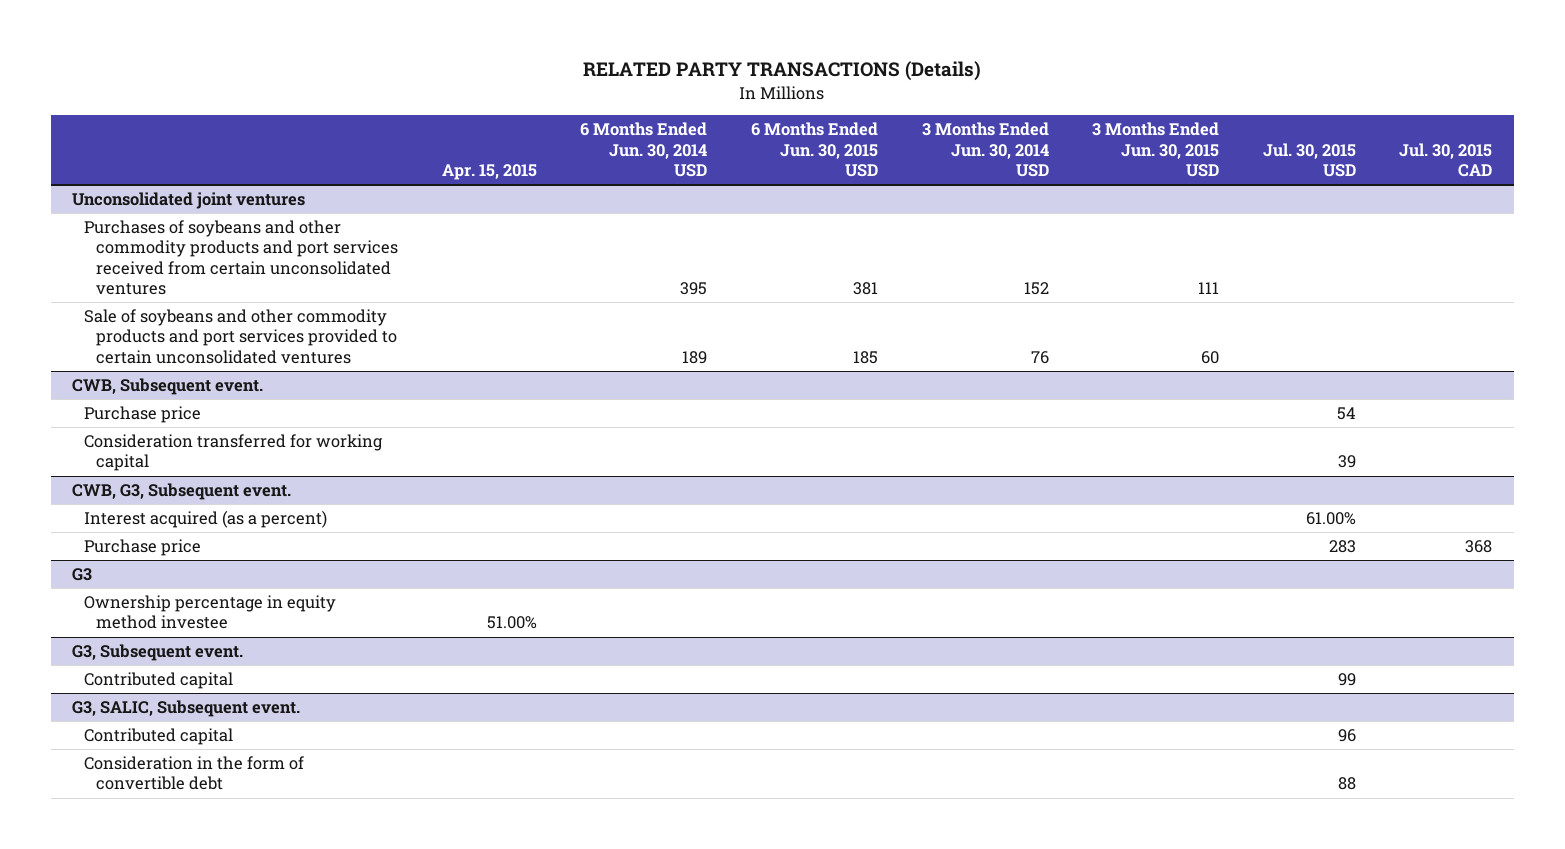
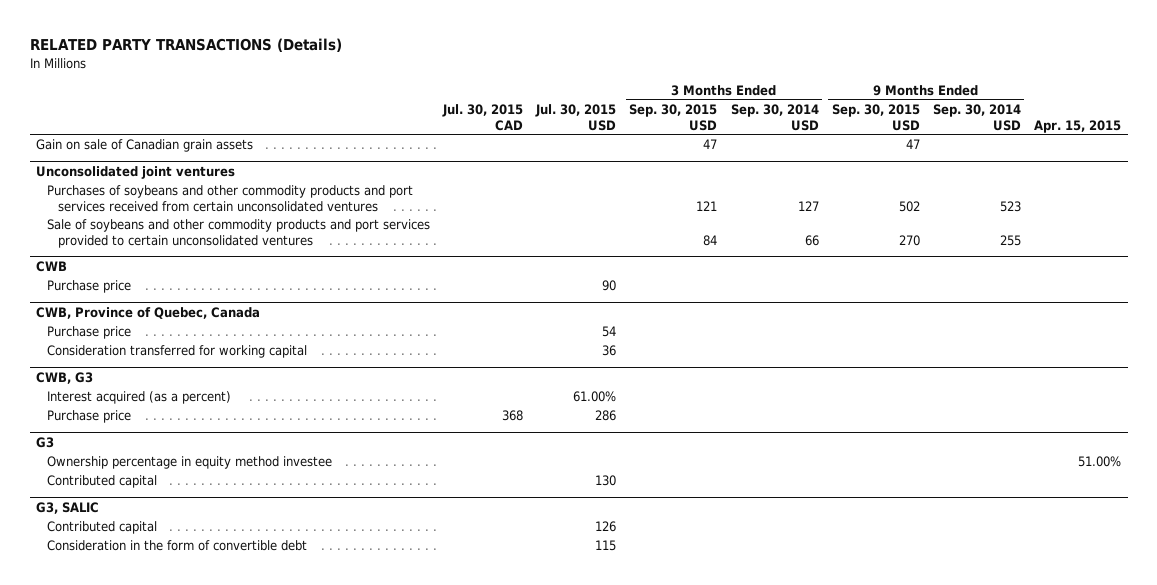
- | Apr. 15, 2015 | 6 Months Ended Jun. 30, 2014 USD | 6 Months Ended Jun. 30, 2015 USD | 3 Months Ended Jun. 30, 2014 USD | 3 Months Ended Jun. 30, 2015 USD | Jul. 30, 2015 USD | Jul. 30, 2015 CAD
+ | Jul. 30, 2015 CAD | Jul. 30, 2015 USD | 3 Months Ended Sep. 30, 2015 USD | 3 Months Ended Sep. 30, 2014 USD | 9 Months Ended Sep. 30, 2015 USD | 9 Months Ended Sep. 30, 2014 USD | Apr. 15, 2015
+ Gain on sale of Canadian grain assets | | | 47 | | 47 | |
- CWB, Subsequent event.
+ CWB
+ Purchase price | | 90 | | | | |
+ CWB, Province of Quebec, Canada
- Consideration transferred for working capital | | | | | | 39 |
- CWB, G3, Subsequent event.
+ Consideration transferred for working capital | | 36 | | | | |
+ CWB, G3
- Purchase price | | | | | | 283 | 368
+ Purchase price | 368 | 286 | | | | |
- G3, Subsequent event.
- Contributed capital | | | | | | 99 |
- G3, SALIC, Subsequent event.
- Contributed capital | | | | | | 96 |
- Consideration in the form of convertible debt | | | | | | 88 |
@ G3
+ Contributed capital | | 130 | | | | |
+ G3, SALIC
+ Contributed capital | | 126 | | | | |
+ Consideration in the form of convertible debt | | 115 | | | | |

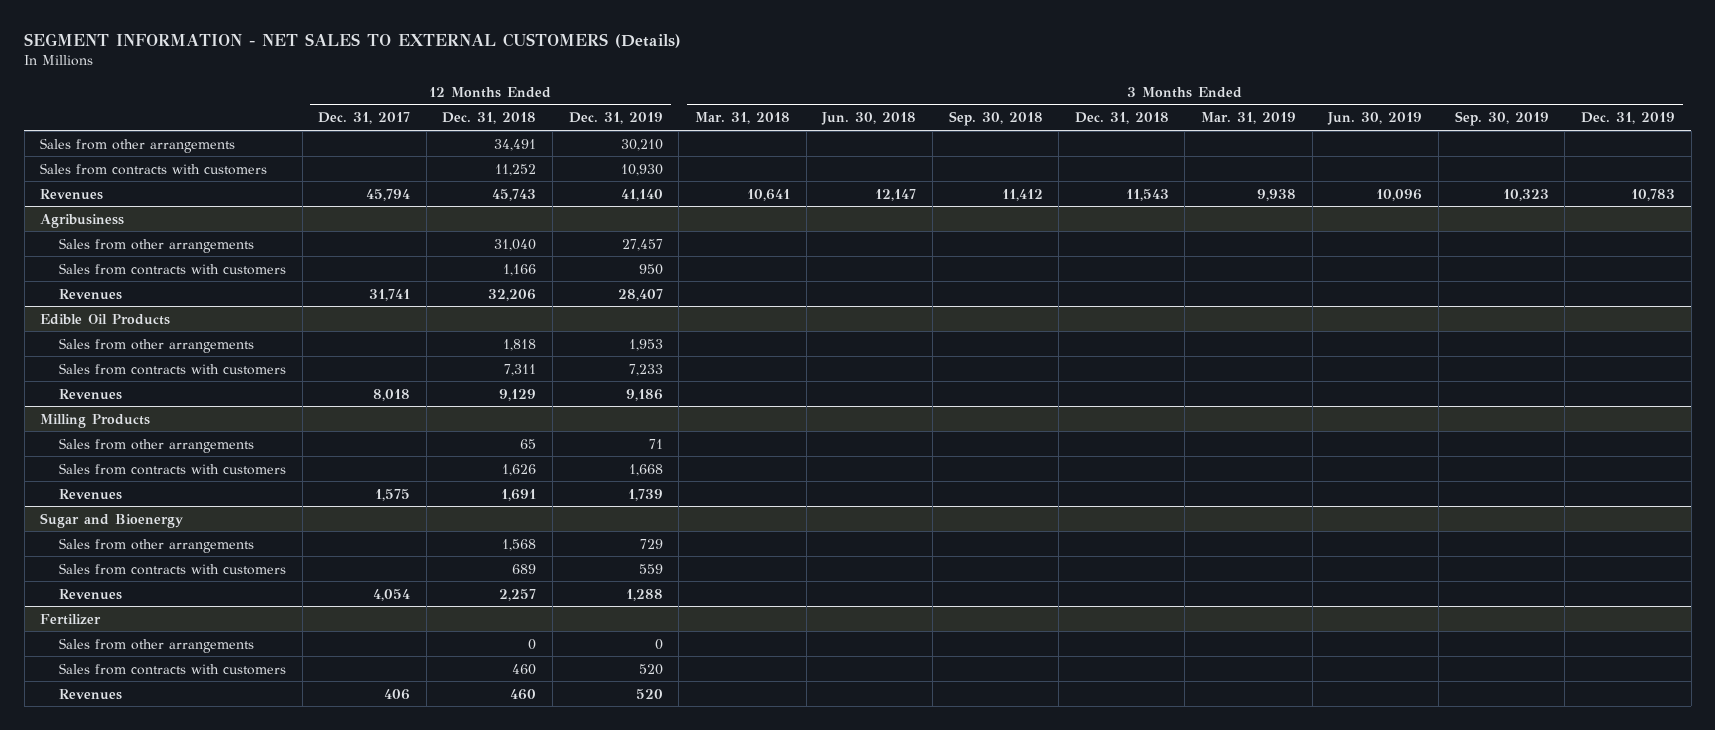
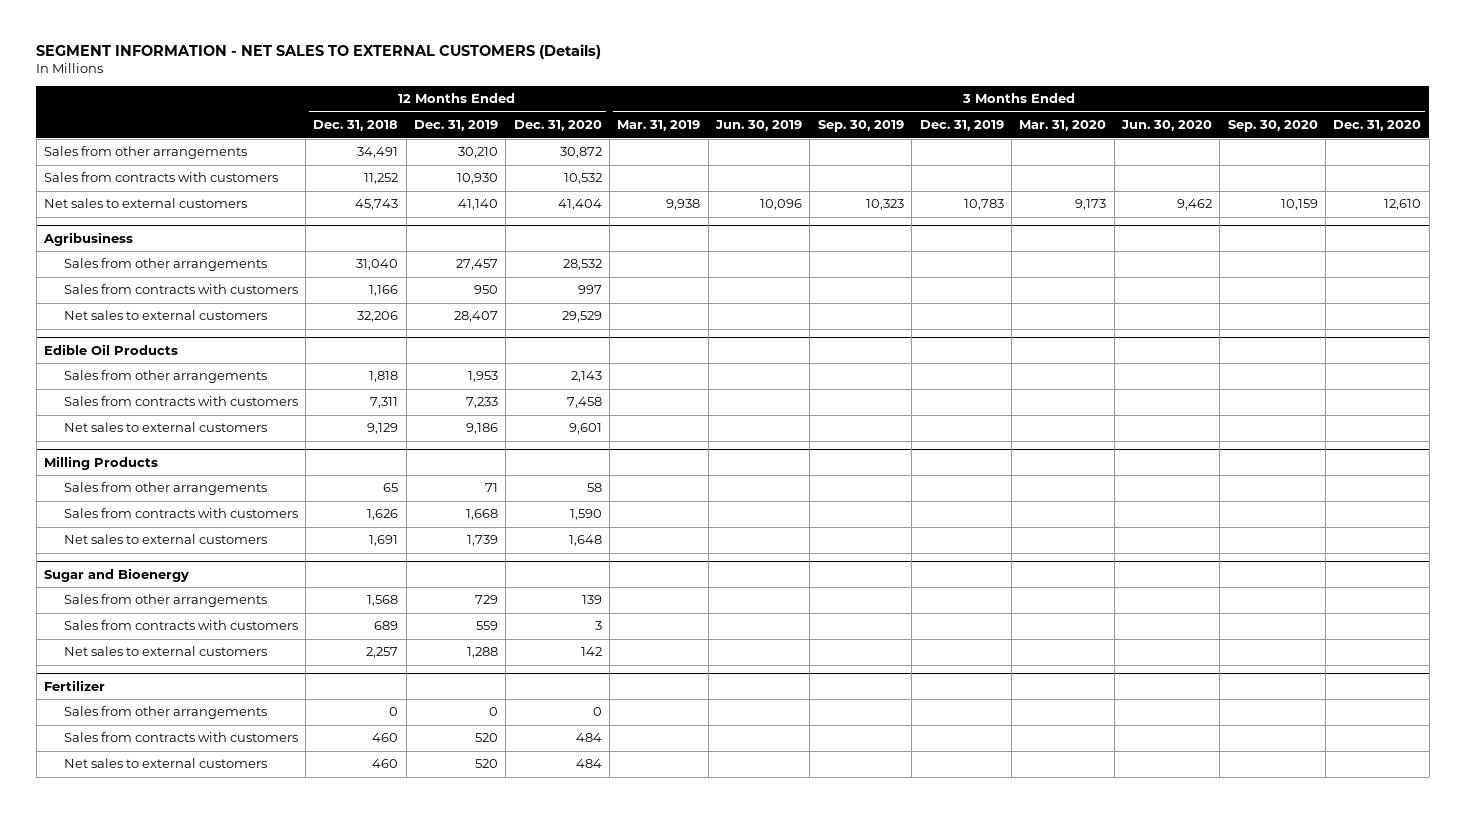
- | 12 Months Ended Dec. 31, 2017 | 12 Months Ended Dec. 31, 2018 | 12 Months Ended Dec. 31, 2019 | 3 Months Ended Mar. 31, 2018 | 3 Months Ended Jun. 30, 2018 | 3 Months Ended Sep. 30, 2018 | 3 Months Ended Dec. 31, 2018 | 3 Months Ended Mar. 31, 2019 | 3 Months Ended Jun. 30, 2019 | 3 Months Ended Sep. 30, 2019 | 3 Months Ended Dec. 31, 2019
+ | 12 Months Ended Dec. 31, 2018 | 12 Months Ended Dec. 31, 2019 | 12 Months Ended Dec. 31, 2020 | 3 Months Ended Mar. 31, 2019 | 3 Months Ended Jun. 30, 2019 | 3 Months Ended Sep. 30, 2019 | 3 Months Ended Dec. 31, 2019 | 3 Months Ended Mar. 31, 2020 | 3 Months Ended Jun. 30, 2020 | 3 Months Ended Sep. 30, 2020 | 3 Months Ended Dec. 31, 2020
- Revenues | 45,794 | 45,743 | 41,140 | 10,641 | 12,147 | 11,412 | 11,543 | 9,938 | 10,096 | 10,323 | 10,783
+ Net sales to external customers | 45,743 | 41,140 | 41,404 | 9,938 | 10,096 | 10,323 | 10,783 | 9,173 | 9,462 | 10,159 | 12,610
@ Agribusiness
- Revenues | 31,741 | 32,206 | 28,407 | | | | | | | |
+ Net sales to external customers | 32,206 | 28,407 | 29,529 | | | | | | | |
@ Edible Oil Products
- Revenues | 8,018 | 9,129 | 9,186 | | | | | | | |
+ Net sales to external customers | 9,129 | 9,186 | 9,601 | | | | | | | |
@ Milling Products
- Revenues | 1,575 | 1,691 | 1,739 | | | | | | | |
+ Net sales to external customers | 1,691 | 1,739 | 1,648 | | | | | | | |
@ Sugar and Bioenergy
- Revenues | 4,054 | 2,257 | 1,288 | | | | | | | |
+ Net sales to external customers | 2,257 | 1,288 | 142 | | | | | | | |
@ Fertilizer
- Revenues | 406 | 460 | 520 | | | | | | | |
+ Net sales to external customers | 460 | 520 | 484 | | | | | | | |

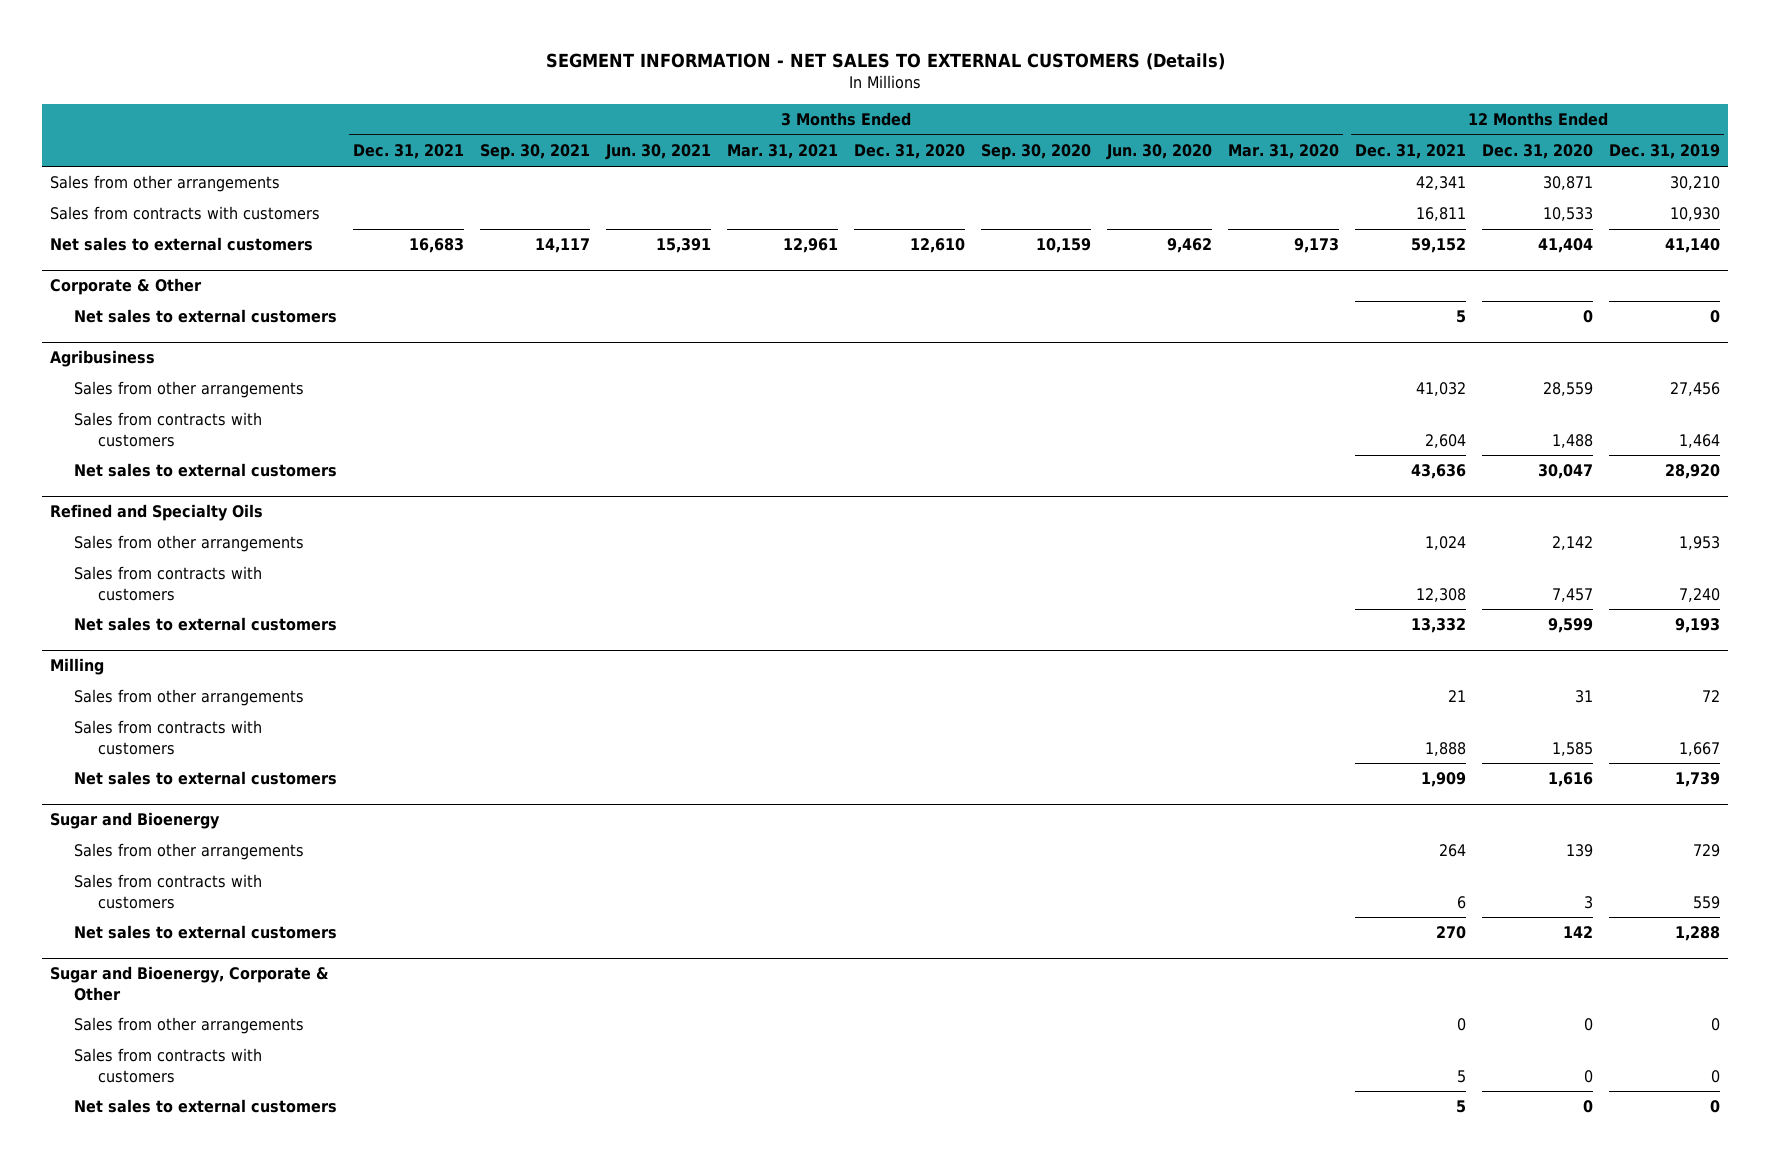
- | 12 Months Ended Dec. 31, 2018 | 12 Months Ended Dec. 31, 2019 | 12 Months Ended Dec. 31, 2020 | 3 Months Ended Mar. 31, 2019 | 3 Months Ended Jun. 30, 2019 | 3 Months Ended Sep. 30, 2019 | 3 Months Ended Dec. 31, 2019 | 3 Months Ended Mar. 31, 2020 | 3 Months Ended Jun. 30, 2020 | 3 Months Ended Sep. 30, 2020 | 3 Months Ended Dec. 31, 2020
+ | 3 Months Ended Dec. 31, 2021 | 3 Months Ended Sep. 30, 2021 | 3 Months Ended Jun. 30, 2021 | 3 Months Ended Mar. 31, 2021 | 3 Months Ended Dec. 31, 2020 | 3 Months Ended Sep. 30, 2020 | 3 Months Ended Jun. 30, 2020 | 3 Months Ended Mar. 31, 2020 | 12 Months Ended Dec. 31, 2021 | 12 Months Ended Dec. 31, 2020 | 12 Months Ended Dec. 31, 2019
- Sales from other arrangements | 34,491 | 30,210 | 30,872 | | | | | | | |
- Sales from contracts with customers | 11,252 | 10,930 | 10,532 | | | | | | | |
+ Sales from other arrangements | | | | | | | | | 42,341 | 30,871 | 30,210
+ Sales from contracts with customers | | | | | | | | | 16,811 | 10,533 | 10,930
+ Corporate & Other
+ Net sales to external customers | | | | | | | | | 5 | 0 | 0
@ Agribusiness
- Sales from other arrangements | 31,040 | 27,457 | 28,532 | | | | | | | |
- Sales from contracts with customers | 1,166 | 950 | 997 | | | | | | | |
- Net sales to external customers | 32,206 | 28,407 | 29,529 | | | | | | | |
- Edible Oil Products
- Sales from other arrangements | 1,818 | 1,953 | 2,143 | | | | | | | |
- Sales from contracts with customers | 7,311 | 7,233 | 7,458 | | | | | | | |
- Net sales to external customers | 9,129 | 9,186 | 9,601 | | | | | | | |
- Milling Products
- Sales from other arrangements | 65 | 71 | 58 | | | | | | | |
- Sales from contracts with customers | 1,626 | 1,668 | 1,590 | | | | | | | |
- Net sales to external customers | 1,691 | 1,739 | 1,648 | | | | | | | |
@ Agribusiness
+ Sales from other arrangements | | | | | | | | | 41,032 | 28,559 | 27,456
+ Sales from contracts with customers | | | | | | | | | 2,604 | 1,488 | 1,464
+ Net sales to external customers | | | | | | | | | 43,636 | 30,047 | 28,920
+ Refined and Specialty Oils
+ Sales from other arrangements | | | | | | | | | 1,024 | 2,142 | 1,953
+ Sales from contracts with customers | | | | | | | | | 12,308 | 7,457 | 7,240
+ Net sales to external customers | | | | | | | | | 13,332 | 9,599 | 9,193
+ Milling
+ Sales from other arrangements | | | | | | | | | 21 | 31 | 72
+ Sales from contracts with customers | | | | | | | | | 1,888 | 1,585 | 1,667
+ Net sales to external customers | | | | | | | | | 1,909 | 1,616 | 1,739
- Fertilizer
+ Sugar and Bioenergy, Corporate & Other
- Sales from contracts with customers | 460 | 520 | 484 | | | | | | | |
- Net sales to external customers | 460 | 520 | 484 | | | | | | | |
+ Sales from contracts with customers | | | | | | | | | 5 | 0 | 0
+ Net sales to external customers | | | | | | | | | 5 | 0 | 0

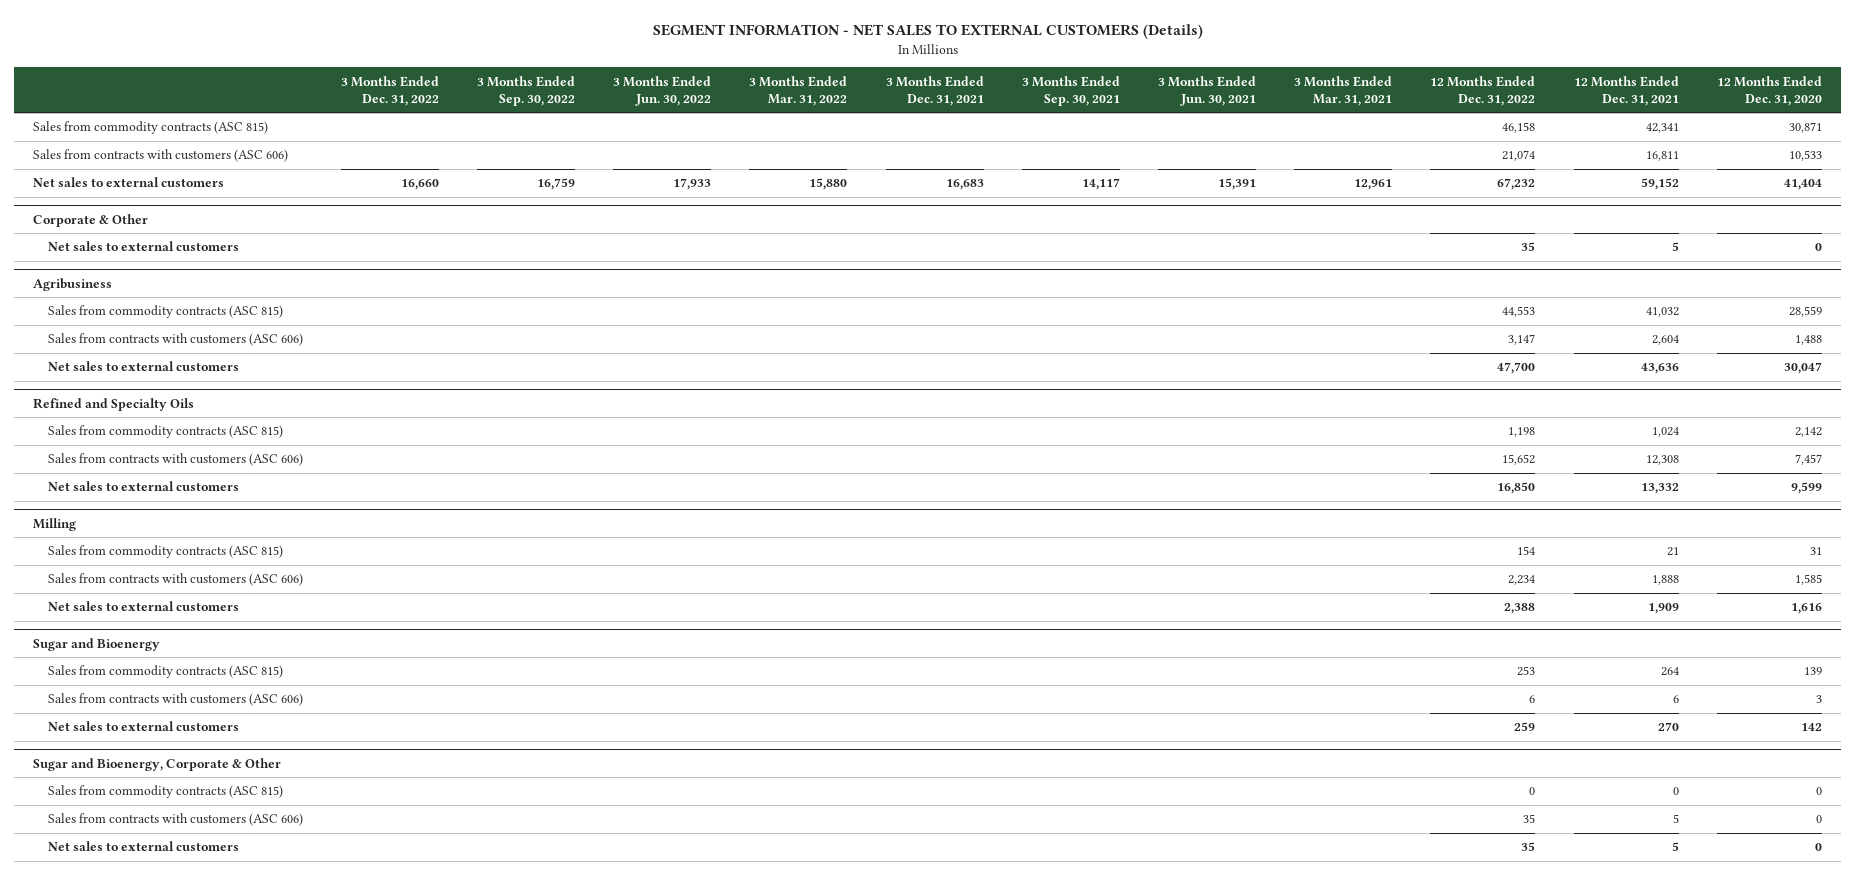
- | 3 Months Ended Dec. 31, 2021 | 3 Months Ended Sep. 30, 2021 | 3 Months Ended Jun. 30, 2021 | 3 Months Ended Mar. 31, 2021 | 3 Months Ended Dec. 31, 2020 | 3 Months Ended Sep. 30, 2020 | 3 Months Ended Jun. 30, 2020 | 3 Months Ended Mar. 31, 2020 | 12 Months Ended Dec. 31, 2021 | 12 Months Ended Dec. 31, 2020 | 12 Months Ended Dec. 31, 2019
+ | 3 Months Ended Dec. 31, 2022 | 3 Months Ended Sep. 30, 2022 | 3 Months Ended Jun. 30, 2022 | 3 Months Ended Mar. 31, 2022 | 3 Months Ended Dec. 31, 2021 | 3 Months Ended Sep. 30, 2021 | 3 Months Ended Jun. 30, 2021 | 3 Months Ended Mar. 31, 2021 | 12 Months Ended Dec. 31, 2022 | 12 Months Ended Dec. 31, 2021 | 12 Months Ended Dec. 31, 2020
- Sales from other arrangements | | | | | | | | | 42,341 | 30,871 | 30,210
- Sales from contracts with customers | | | | | | | | | 16,811 | 10,533 | 10,930
+ Sales from commodity contracts (ASC 815) | | | | | | | | | 46,158 | 42,341 | 30,871
+ Sales from contracts with customers (ASC 606) | | | | | | | | | 21,074 | 16,811 | 10,533
@ Agribusiness
- Sales from other arrangements | | | | | | | | | 41,032 | 28,559 | 27,456
- Sales from contracts with customers | | | | | | | | | 2,604 | 1,488 | 1,464
+ Sales from commodity contracts (ASC 815) | | | | | | | | | 44,553 | 41,032 | 28,559
+ Sales from contracts with customers (ASC 606) | | | | | | | | | 3,147 | 2,604 | 1,488
@ Refined and Specialty Oils
- Sales from other arrangements | | | | | | | | | 1,024 | 2,142 | 1,953
- Sales from contracts with customers | | | | | | | | | 12,308 | 7,457 | 7,240
+ Sales from commodity contracts (ASC 815) | | | | | | | | | 1,198 | 1,024 | 2,142
+ Sales from contracts with customers (ASC 606) | | | | | | | | | 15,652 | 12,308 | 7,457
@ Milling
- Sales from other arrangements | | | | | | | | | 21 | 31 | 72
- Sales from contracts with customers | | | | | | | | | 1,888 | 1,585 | 1,667
+ Sales from commodity contracts (ASC 815) | | | | | | | | | 154 | 21 | 31
+ Sales from contracts with customers (ASC 606) | | | | | | | | | 2,234 | 1,888 | 1,585
@ Sugar and Bioenergy
- Sales from other arrangements | | | | | | | | | 264 | 139 | 729
- Sales from contracts with customers | | | | | | | | | 6 | 3 | 559
+ Sales from commodity contracts (ASC 815) | | | | | | | | | 253 | 264 | 139
+ Sales from contracts with customers (ASC 606) | | | | | | | | | 6 | 6 | 3
@ Sugar and Bioenergy, Corporate & Other
- Sales from other arrangements | | | | | | | | | 0 | 0 | 0
- Sales from contracts with customers | | | | | | | | | 5 | 0 | 0
+ Sales from commodity contracts (ASC 815) | | | | | | | | | 0 | 0 | 0
+ Sales from contracts with customers (ASC 606) | | | | | | | | | 35 | 5 | 0

